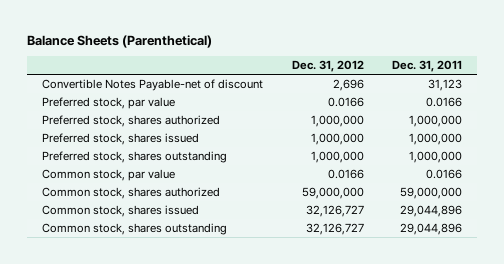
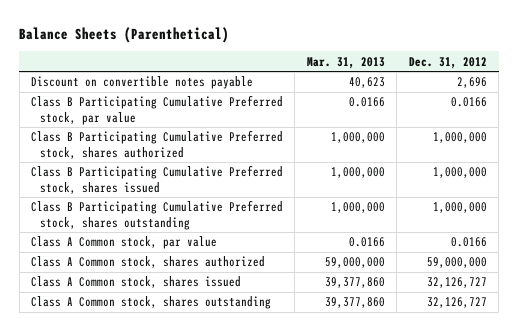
- | Dec. 31, 2012 | Dec. 31, 2011
+ | Mar. 31, 2013 | Dec. 31, 2012
- Convertible Notes Payable-net of discount | 2,696 | 31,123
- Preferred stock, par value | 0.0166 | 0.0166
- Preferred stock, shares authorized | 1,000,000 | 1,000,000
- Preferred stock, shares issued | 1,000,000 | 1,000,000
- Preferred stock, shares outstanding | 1,000,000 | 1,000,000
- Common stock, par value | 0.0166 | 0.0166
- Common stock, shares authorized | 59,000,000 | 59,000,000
- Common stock, shares issued | 32,126,727 | 29,044,896
- Common stock, shares outstanding | 32,126,727 | 29,044,896
+ Discount on convertible notes payable | 40,623 | 2,696
+ Class B Participating Cumulative Preferred stock, par value | 0.0166 | 0.0166
+ Class B Participating Cumulative Preferred stock, shares authorized | 1,000,000 | 1,000,000
+ Class B Participating Cumulative Preferred stock, shares issued | 1,000,000 | 1,000,000
+ Class B Participating Cumulative Preferred stock, shares outstanding | 1,000,000 | 1,000,000
+ Class A Common stock, par value | 0.0166 | 0.0166
+ Class A Common stock, shares authorized | 59,000,000 | 59,000,000
+ Class A Common stock, shares issued | 39,377,860 | 32,126,727
+ Class A Common stock, shares outstanding | 39,377,860 | 32,126,727

